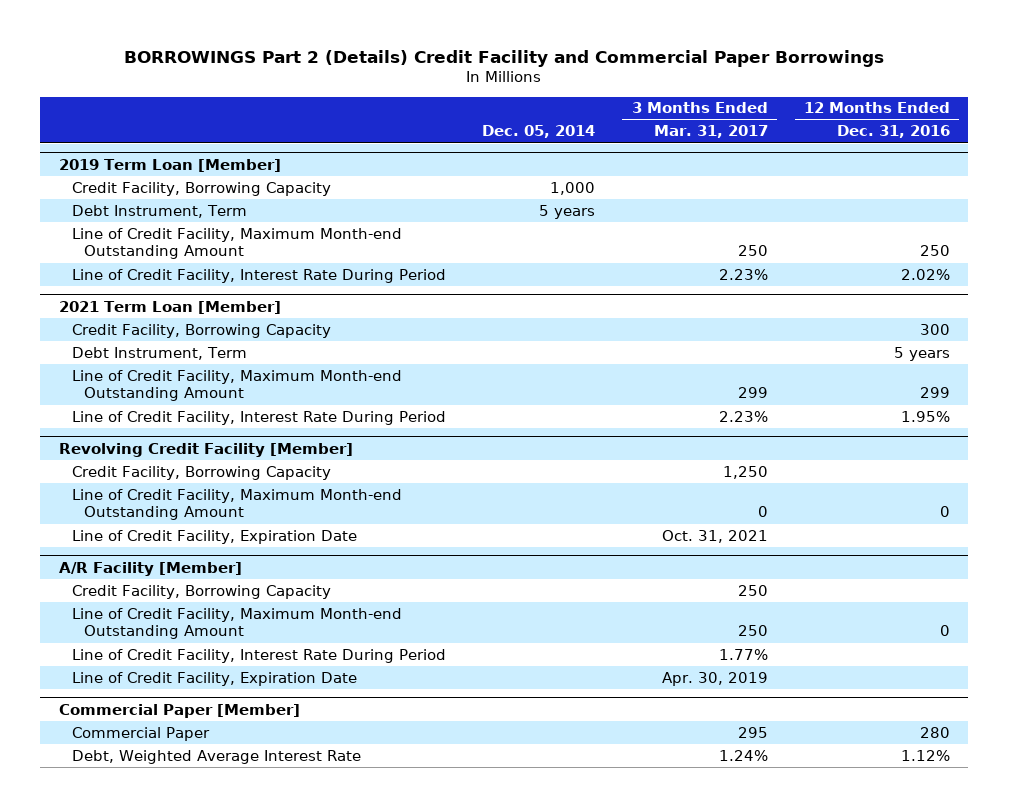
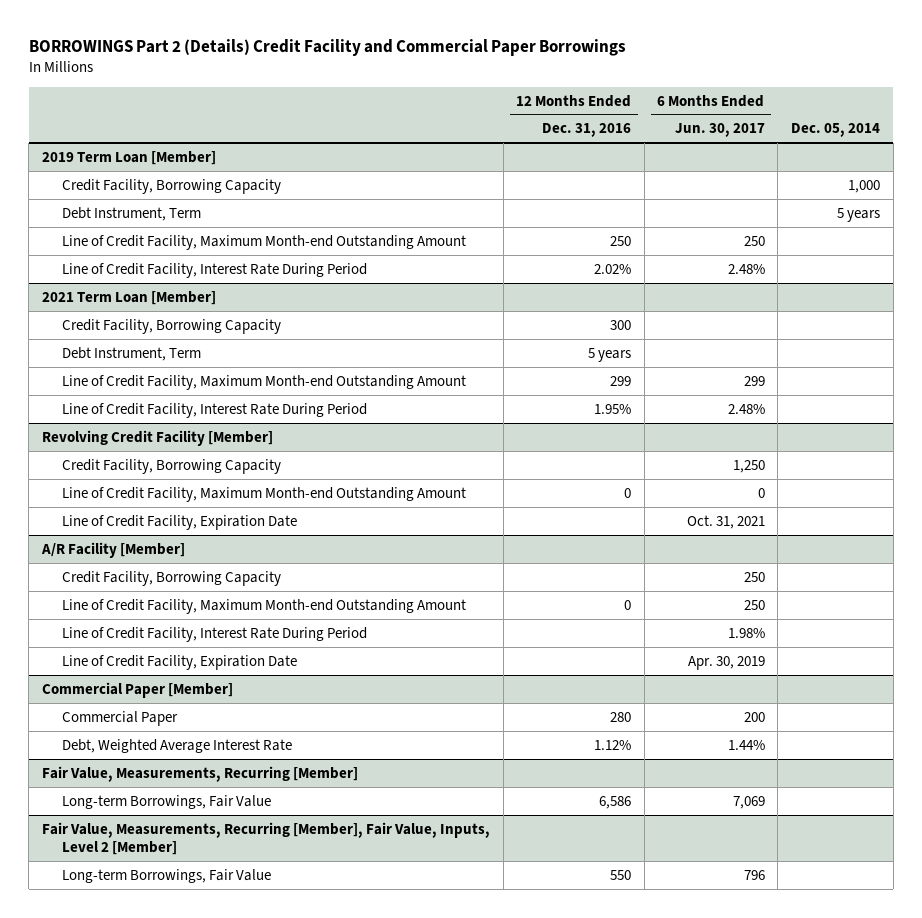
- | Dec. 05, 2014 | 3 Months Ended Mar. 31, 2017 | 12 Months Ended Dec. 31, 2016
+ | 12 Months Ended Dec. 31, 2016 | 6 Months Ended Jun. 30, 2017 | Dec. 05, 2014
+ Fair Value, Measurements, Recurring [Member]
+ Long-term Borrowings, Fair Value | 6,586 | 7,069 |
+ Fair Value, Measurements, Recurring [Member], Fair Value, Inputs, Level 2 [Member]
+ Long-term Borrowings, Fair Value | 550 | 796 |

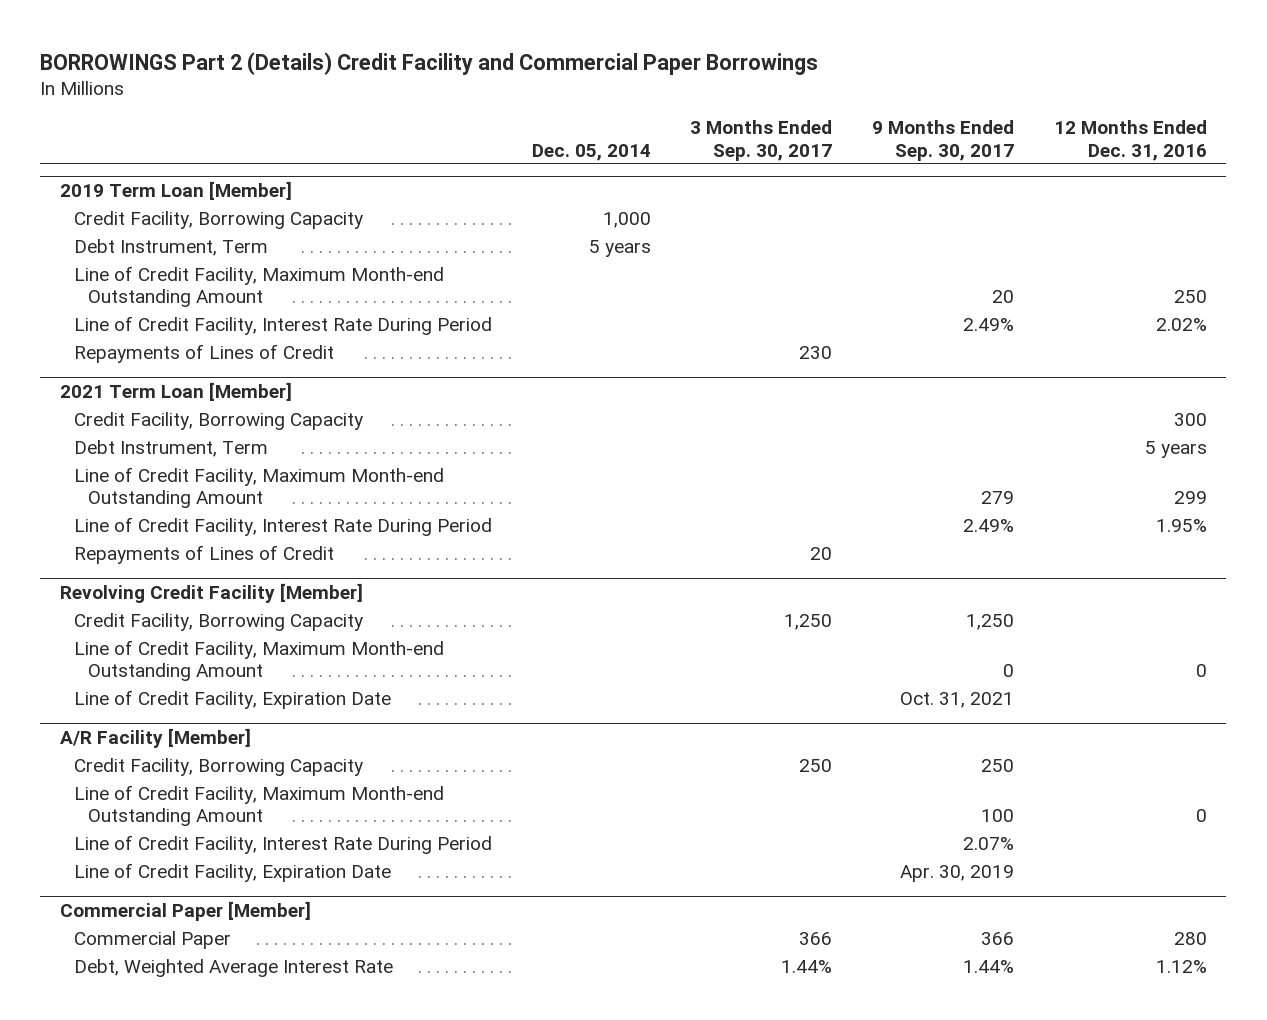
- | 12 Months Ended Dec. 31, 2016 | 6 Months Ended Jun. 30, 2017 | Dec. 05, 2014
+ | Dec. 05, 2014 | 3 Months Ended Sep. 30, 2017 | 9 Months Ended Sep. 30, 2017 | 12 Months Ended Dec. 31, 2016
@ 2019 Term Loan [Member]
+ Repayments of Lines of Credit | | 230 | |
@ 2021 Term Loan [Member]
+ Repayments of Lines of Credit | | 20 | |
- Fair Value, Measurements, Recurring [Member]
- Long-term Borrowings, Fair Value | 6,586 | 7,069 |
- Fair Value, Measurements, Recurring [Member], Fair Value, Inputs, Level 2 [Member]
- Long-term Borrowings, Fair Value | 550 | 796 |

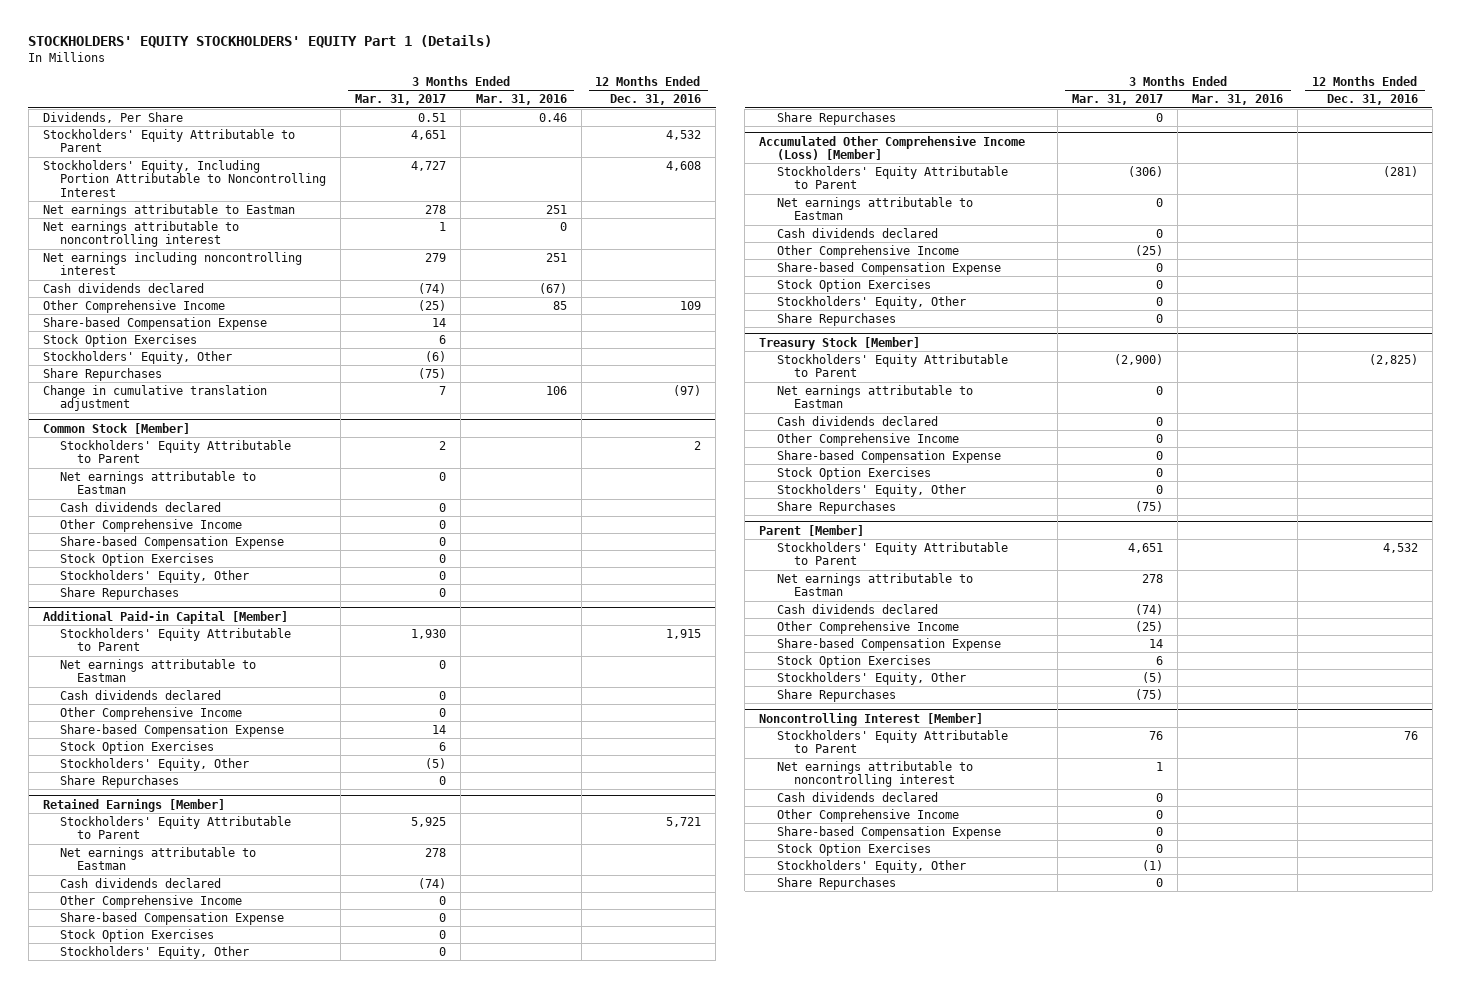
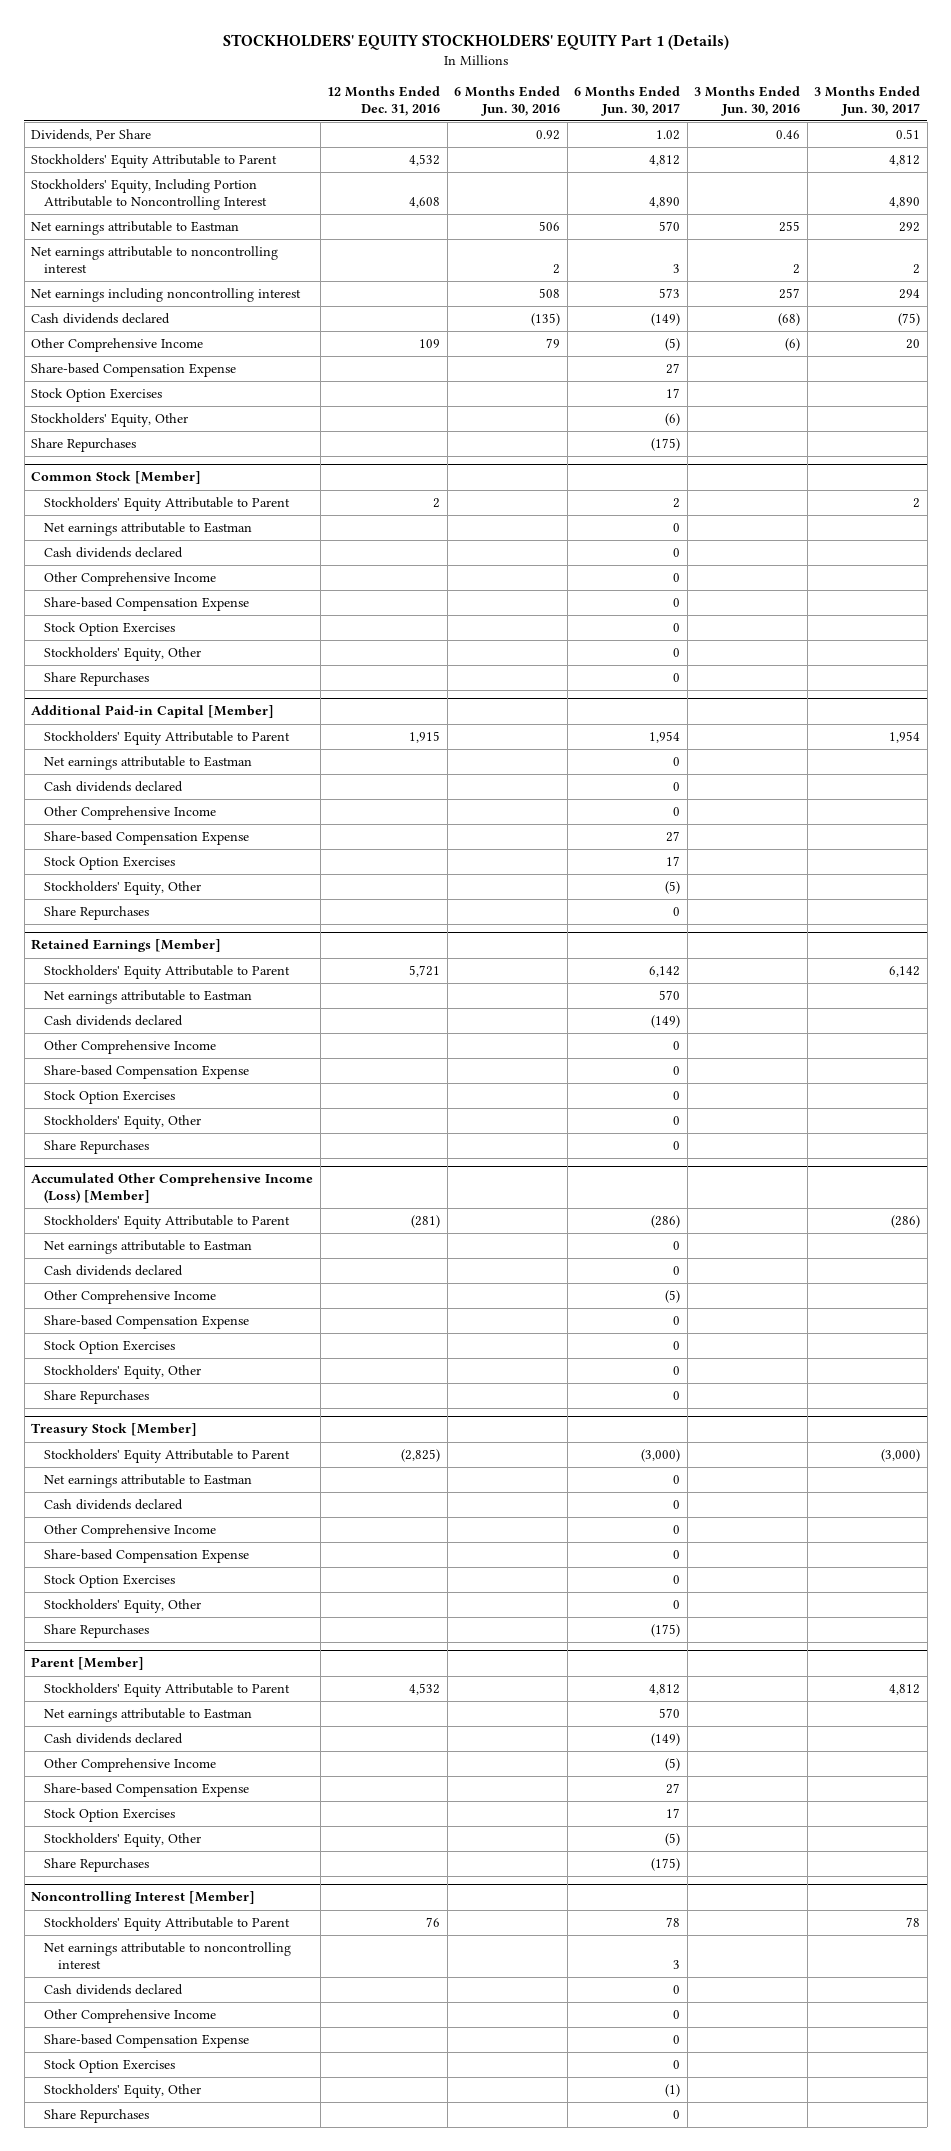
- | 3 Months Ended Mar. 31, 2017 | 3 Months Ended Mar. 31, 2016 | 12 Months Ended Dec. 31, 2016
+ | 12 Months Ended Dec. 31, 2016 | 6 Months Ended Jun. 30, 2016 | 6 Months Ended Jun. 30, 2017 | 3 Months Ended Jun. 30, 2016 | 3 Months Ended Jun. 30, 2017
- Change in cumulative translation adjustment | 7 | 106 | (97)

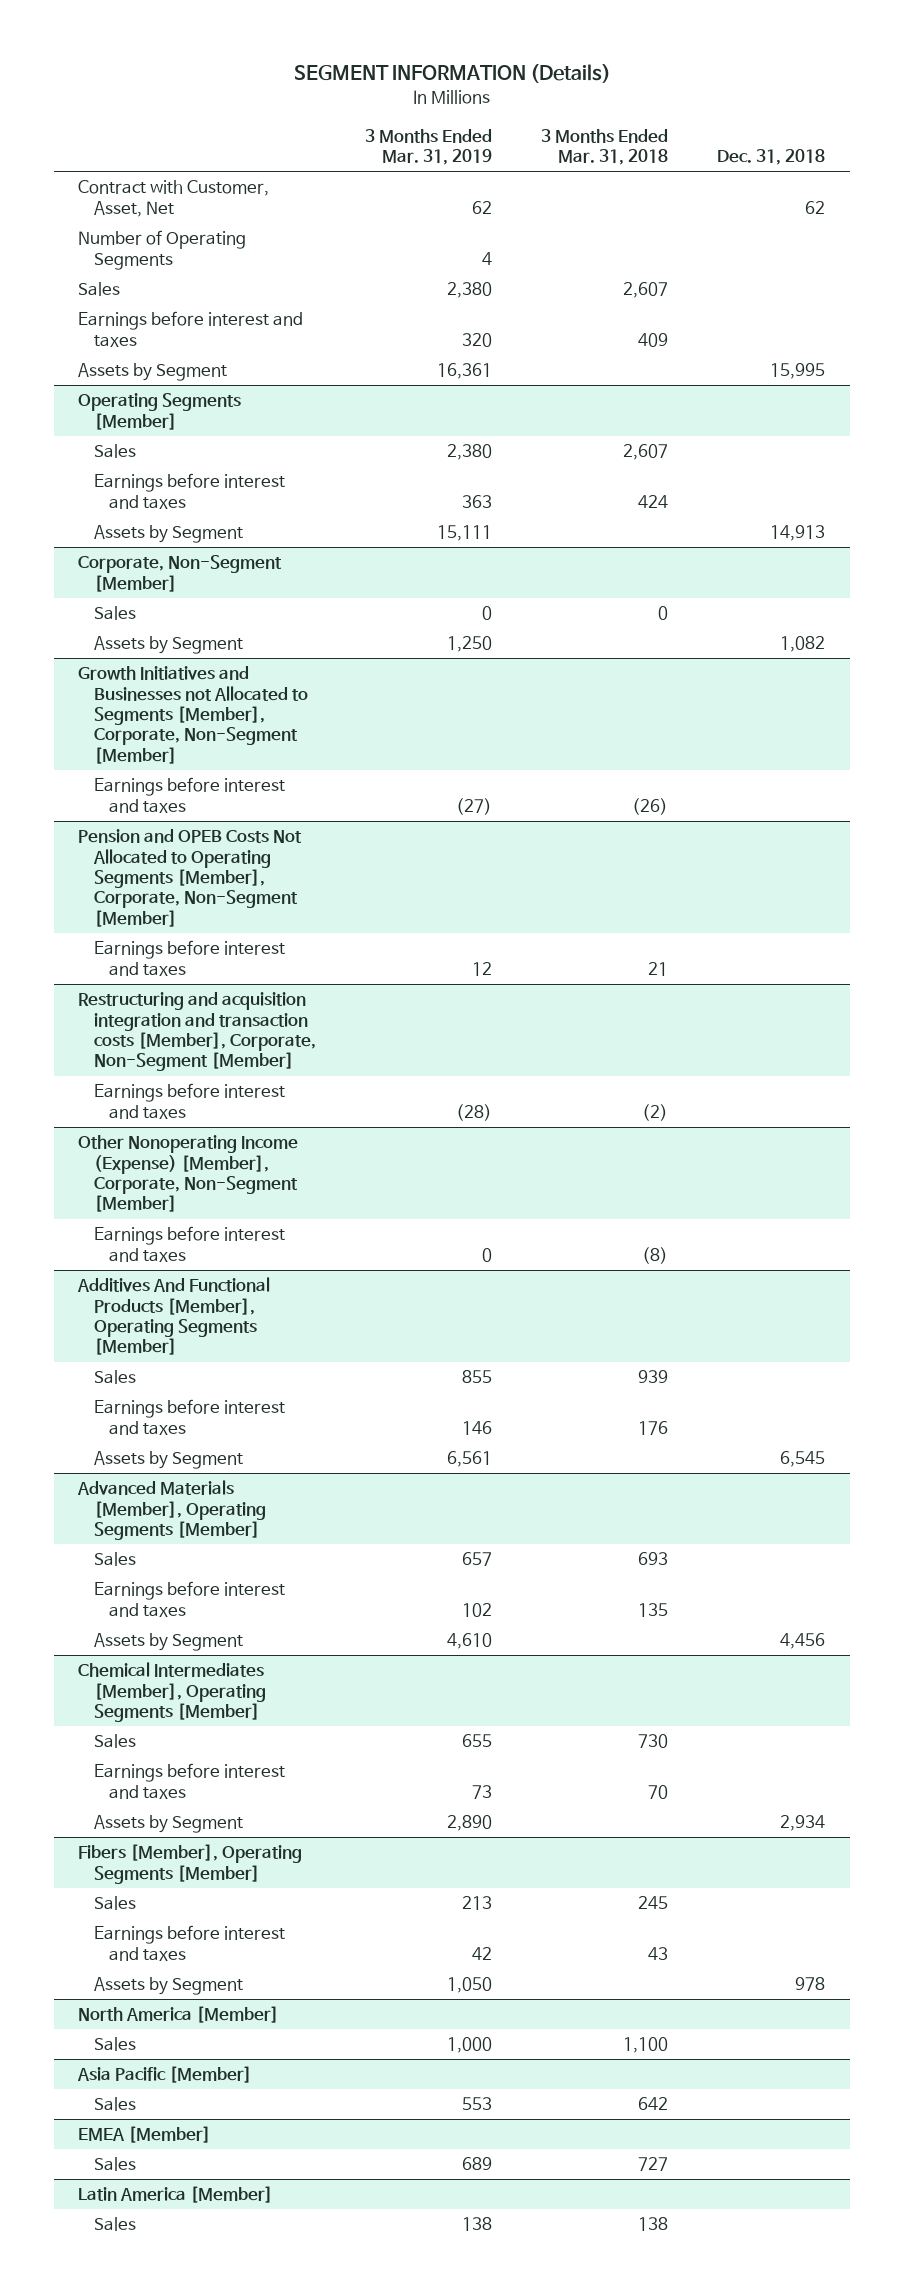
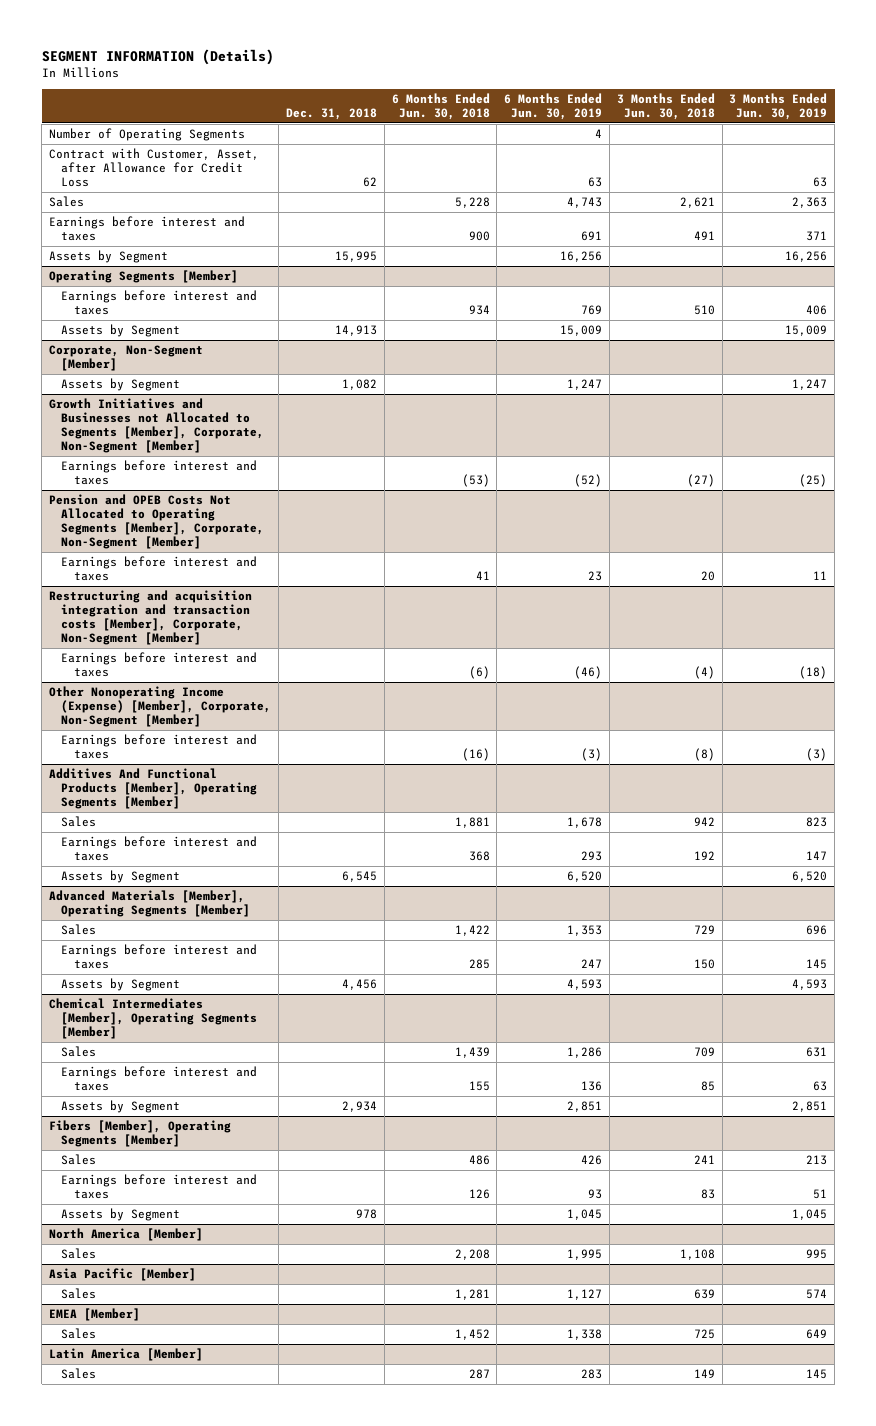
- | 3 Months Ended Mar. 31, 2019 | 3 Months Ended Mar. 31, 2018 | Dec. 31, 2018
+ | Dec. 31, 2018 | 6 Months Ended Jun. 30, 2018 | 6 Months Ended Jun. 30, 2019 | 3 Months Ended Jun. 30, 2018 | 3 Months Ended Jun. 30, 2019
- Contract with Customer, Asset, Net | 62 | | 62
+ Contract with Customer, Asset, after Allowance for Credit Loss | 62 | | 63 | | 63
@ Operating Segments [Member]
- Sales | 2,380 | 2,607 |
@ Corporate, Non-Segment [Member]
- Sales | 0 | 0 |

